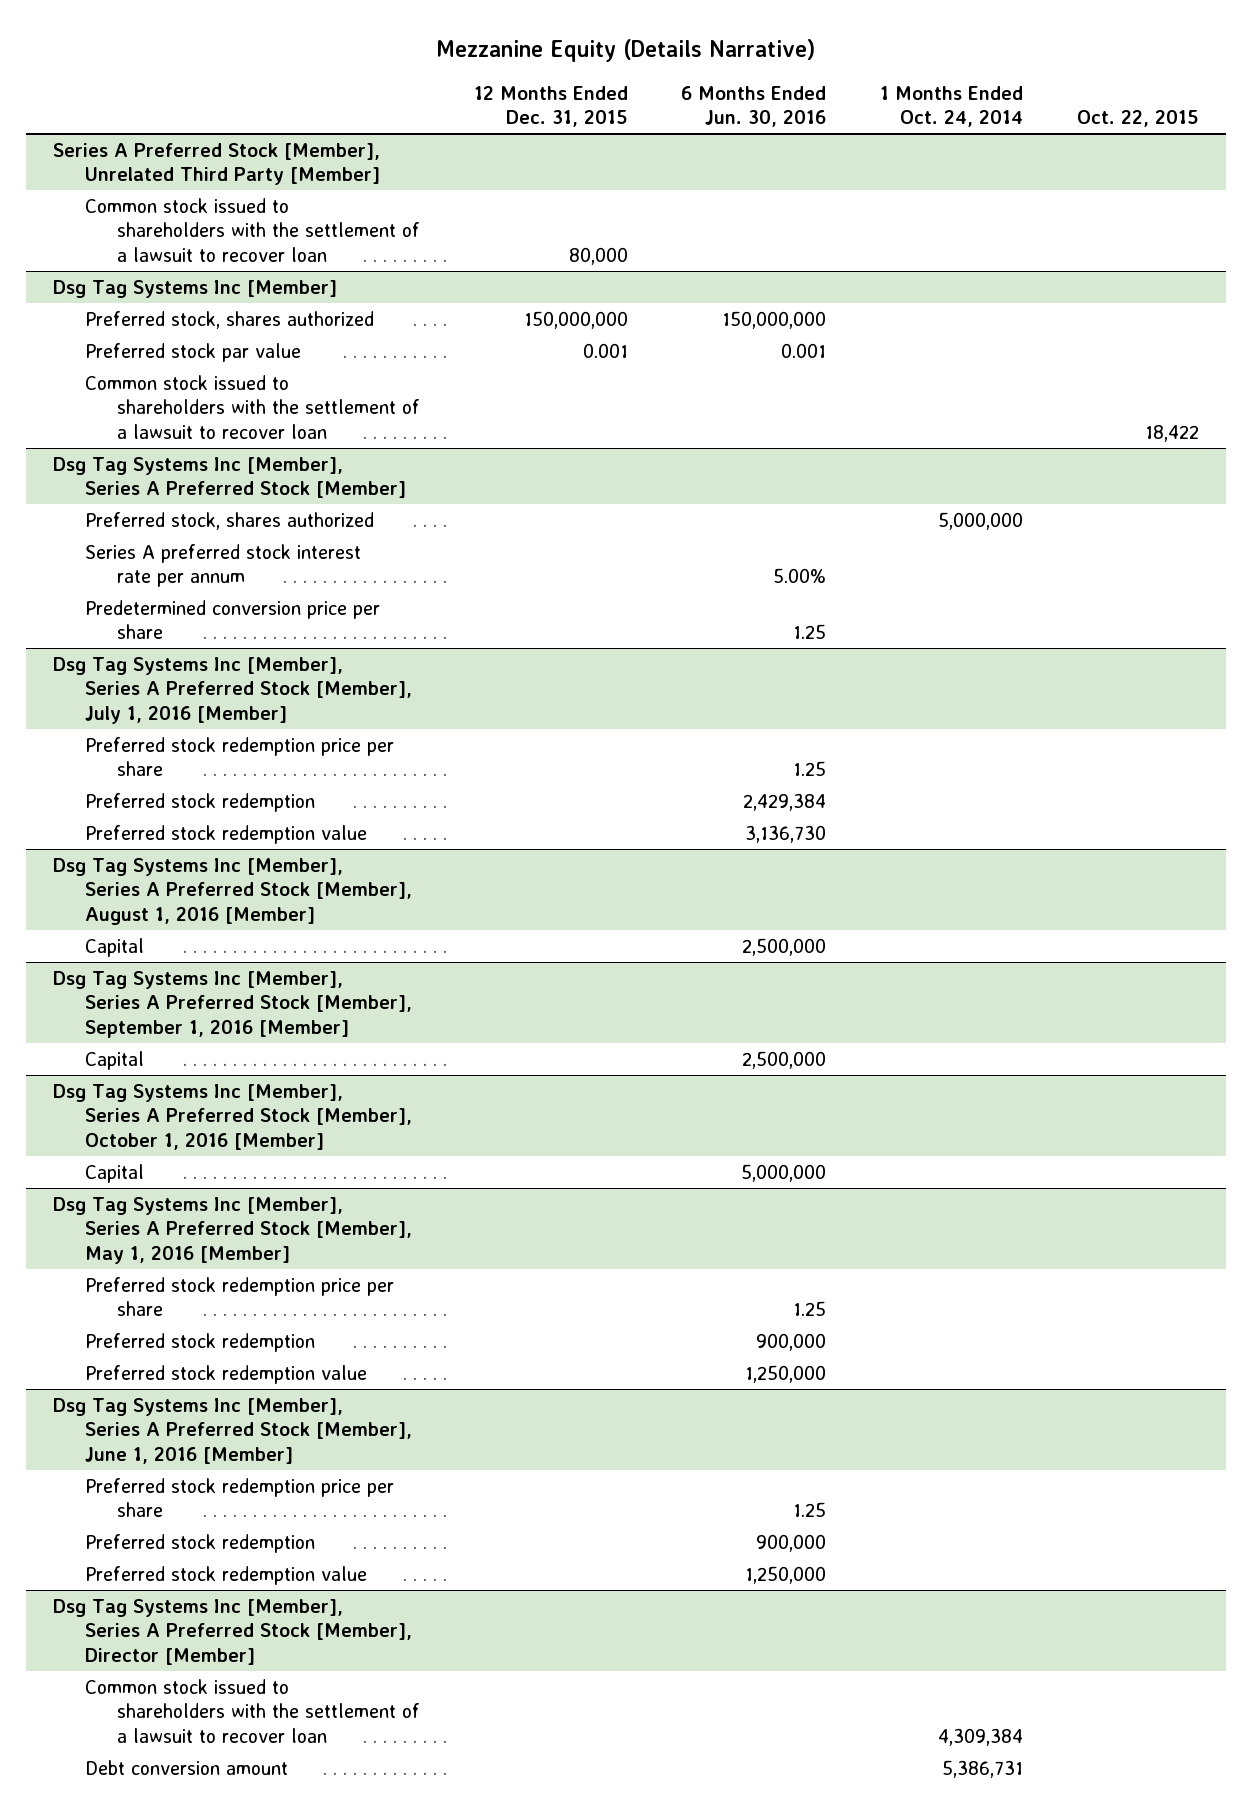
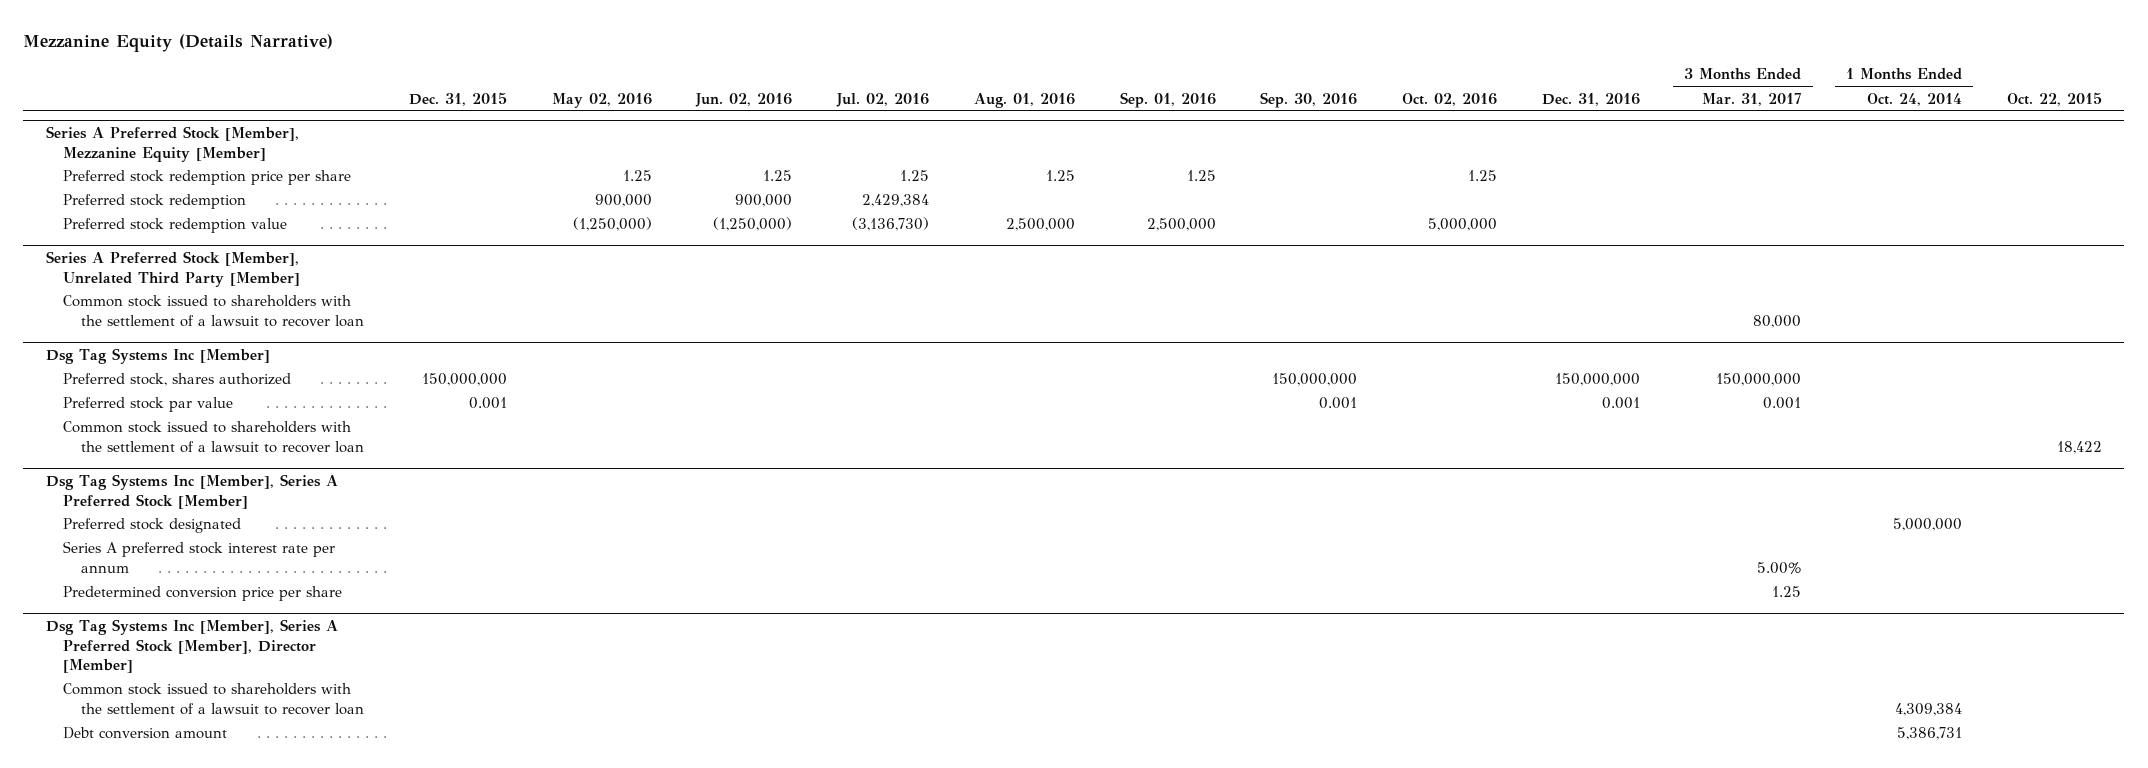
- | 12 Months Ended Dec. 31, 2015 | 6 Months Ended Jun. 30, 2016 | 1 Months Ended Oct. 24, 2014 | Oct. 22, 2015
+ | Dec. 31, 2015 | May 02, 2016 | Jun. 02, 2016 | Jul. 02, 2016 | Aug. 01, 2016 | Sep. 01, 2016 | Sep. 30, 2016 | Oct. 02, 2016 | Dec. 31, 2016 | 3 Months Ended Mar. 31, 2017 | 1 Months Ended Oct. 24, 2014 | Oct. 22, 2015
+ Series A Preferred Stock [Member], Mezzanine Equity [Member]
+ Preferred stock redemption price per share | | 1.25 | 1.25 | 1.25 | 1.25 | 1.25 | | 1.25 | | | |
+ Preferred stock redemption | | 900,000 | 900,000 | 2,429,384 | | | | | | | |
+ Preferred stock redemption value | | (1,250,000) | (1,250,000) | (3,136,730) | 2,500,000 | 2,500,000 | | 5,000,000 | | | |
@ Dsg Tag Systems Inc [Member], Series A Preferred Stock [Member]
- Preferred stock, shares authorized | | | 5,000,000 |
+ Preferred stock designated | | | | | | | | | | | 5,000,000 |
- Dsg Tag Systems Inc [Member], Series A Preferred Stock [Member], July 1, 2016 [Member]
- Preferred stock redemption price per share | | 1.25 | |
- Preferred stock redemption | | 2,429,384 | |
- Preferred stock redemption value | | 3,136,730 | |
- Dsg Tag Systems Inc [Member], Series A Preferred Stock [Member], August 1, 2016 [Member]
- Capital | | 2,500,000 | |
- Dsg Tag Systems Inc [Member], Series A Preferred Stock [Member], September 1, 2016 [Member]
- Capital | | 2,500,000 | |
- Dsg Tag Systems Inc [Member], Series A Preferred Stock [Member], October 1, 2016 [Member]
- Capital | | 5,000,000 | |
- Dsg Tag Systems Inc [Member], Series A Preferred Stock [Member], May 1, 2016 [Member]
- Preferred stock redemption price per share | | 1.25 | |
- Preferred stock redemption | | 900,000 | |
- Preferred stock redemption value | | 1,250,000 | |
- Dsg Tag Systems Inc [Member], Series A Preferred Stock [Member], June 1, 2016 [Member]
- Preferred stock redemption price per share | | 1.25 | |
- Preferred stock redemption | | 900,000 | |
- Preferred stock redemption value | | 1,250,000 | |

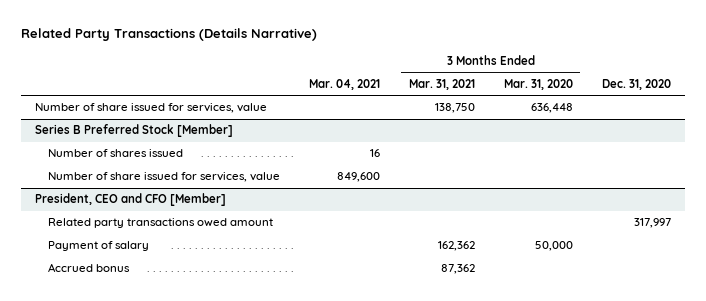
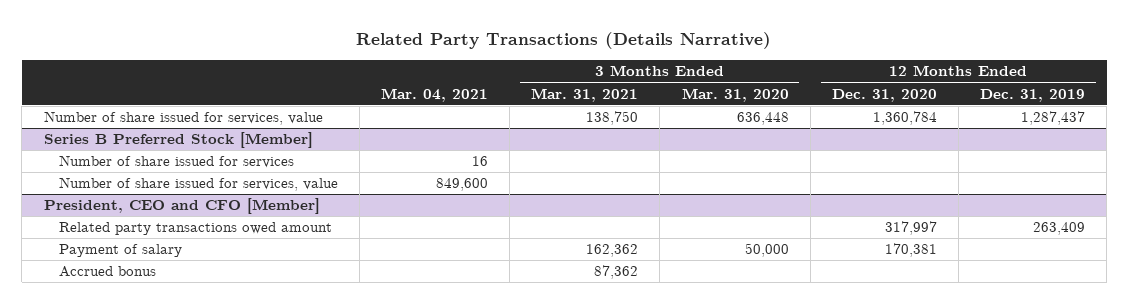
- | Mar. 04, 2021 | 3 Months Ended Mar. 31, 2021 | 3 Months Ended Mar. 31, 2020 | Dec. 31, 2020
+ | Mar. 04, 2021 | 3 Months Ended Mar. 31, 2021 | 3 Months Ended Mar. 31, 2020 | 12 Months Ended Dec. 31, 2020 | 12 Months Ended Dec. 31, 2019
@ Series B Preferred Stock [Member]
- Number of shares issued | 16 | | |
+ Number of share issued for services | 16 | | | |

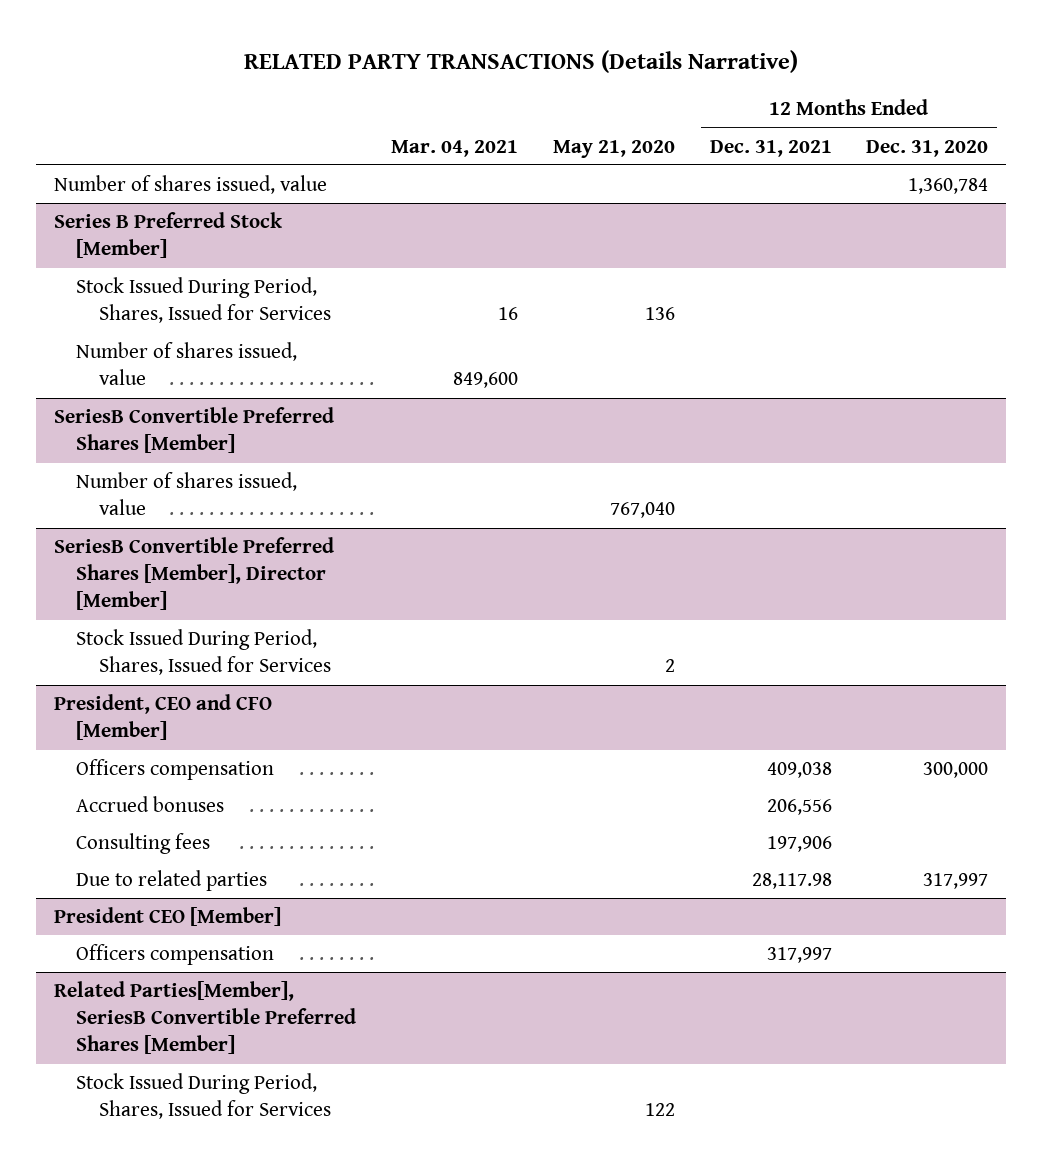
- Related Party Transactions (Details Narrative)
+ RELATED PARTY TRANSACTIONS (Details Narrative)
- | Mar. 04, 2021 | 3 Months Ended Mar. 31, 2021 | 3 Months Ended Mar. 31, 2020 | 12 Months Ended Dec. 31, 2020 | 12 Months Ended Dec. 31, 2019
+ | Mar. 04, 2021 | May 21, 2020 | 12 Months Ended Dec. 31, 2021 | 12 Months Ended Dec. 31, 2020
- Number of share issued for services, value | | 138,750 | 636,448 | 1,360,784 | 1,287,437
+ Number of shares issued, value | | | | 1,360,784
@ Series B Preferred Stock [Member]
- Number of share issued for services | 16 | | | |
- Number of share issued for services, value | 849,600 | | | |
+ Stock Issued During Period, Shares, Issued for Services | 16 | 136 | |
+ Number of shares issued, value | 849,600 | | |
+ SeriesB Convertible Preferred Shares [Member]
+ Number of shares issued, value | | 767,040 | |
+ SeriesB Convertible Preferred Shares [Member], Director [Member]
+ Stock Issued During Period, Shares, Issued for Services | | 2 | |
@ President, CEO and CFO [Member]
- Related party transactions owed amount | | | | 317,997 | 263,409
- Payment of salary | | 162,362 | 50,000 | 170,381 |
- Accrued bonus | | 87,362 | | |
+ Officers compensation | | | 409,038 | 300,000
+ Accrued bonuses | | | 206,556 |
+ Consulting fees | | | 197,906 |
+ Due to related parties | | | 28,117.98 | 317,997
+ President CEO [Member]
+ Officers compensation | | | 317,997 |
+ Related Parties[Member], SeriesB Convertible Preferred Shares [Member]
+ Stock Issued During Period, Shares, Issued for Services | | 122 | |

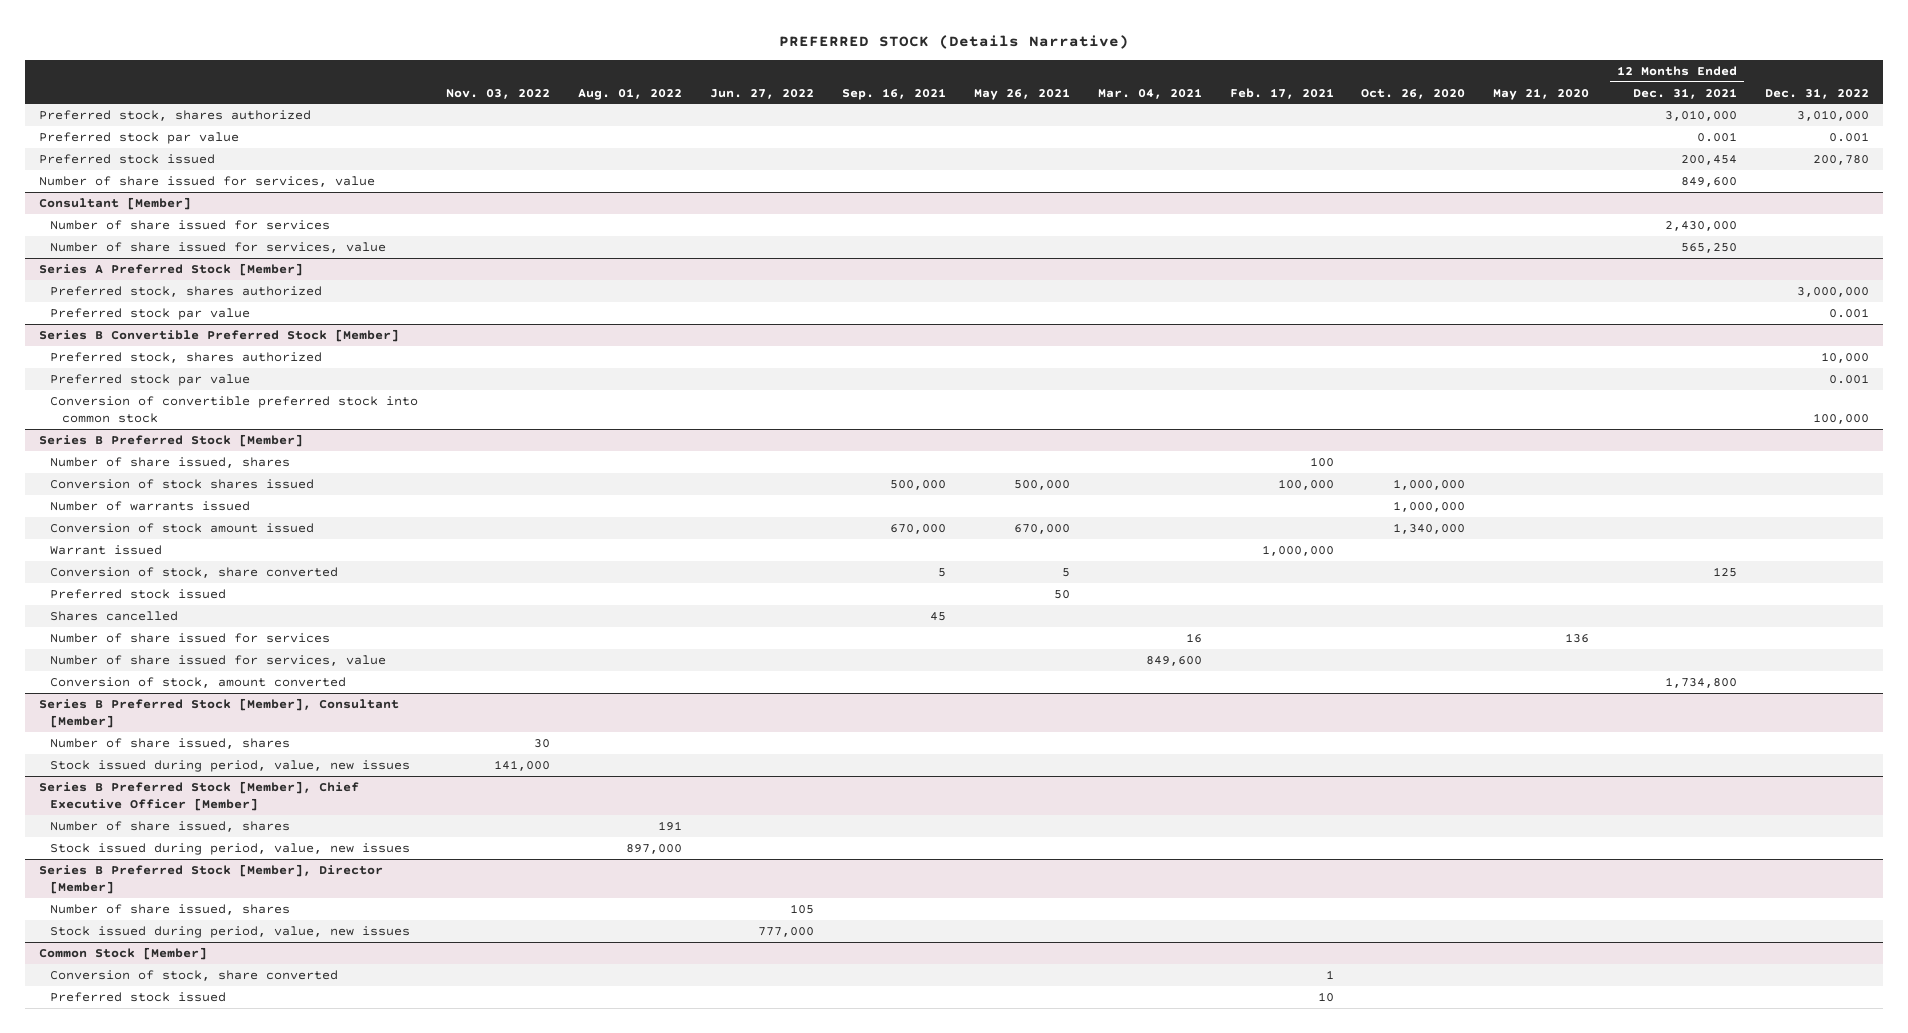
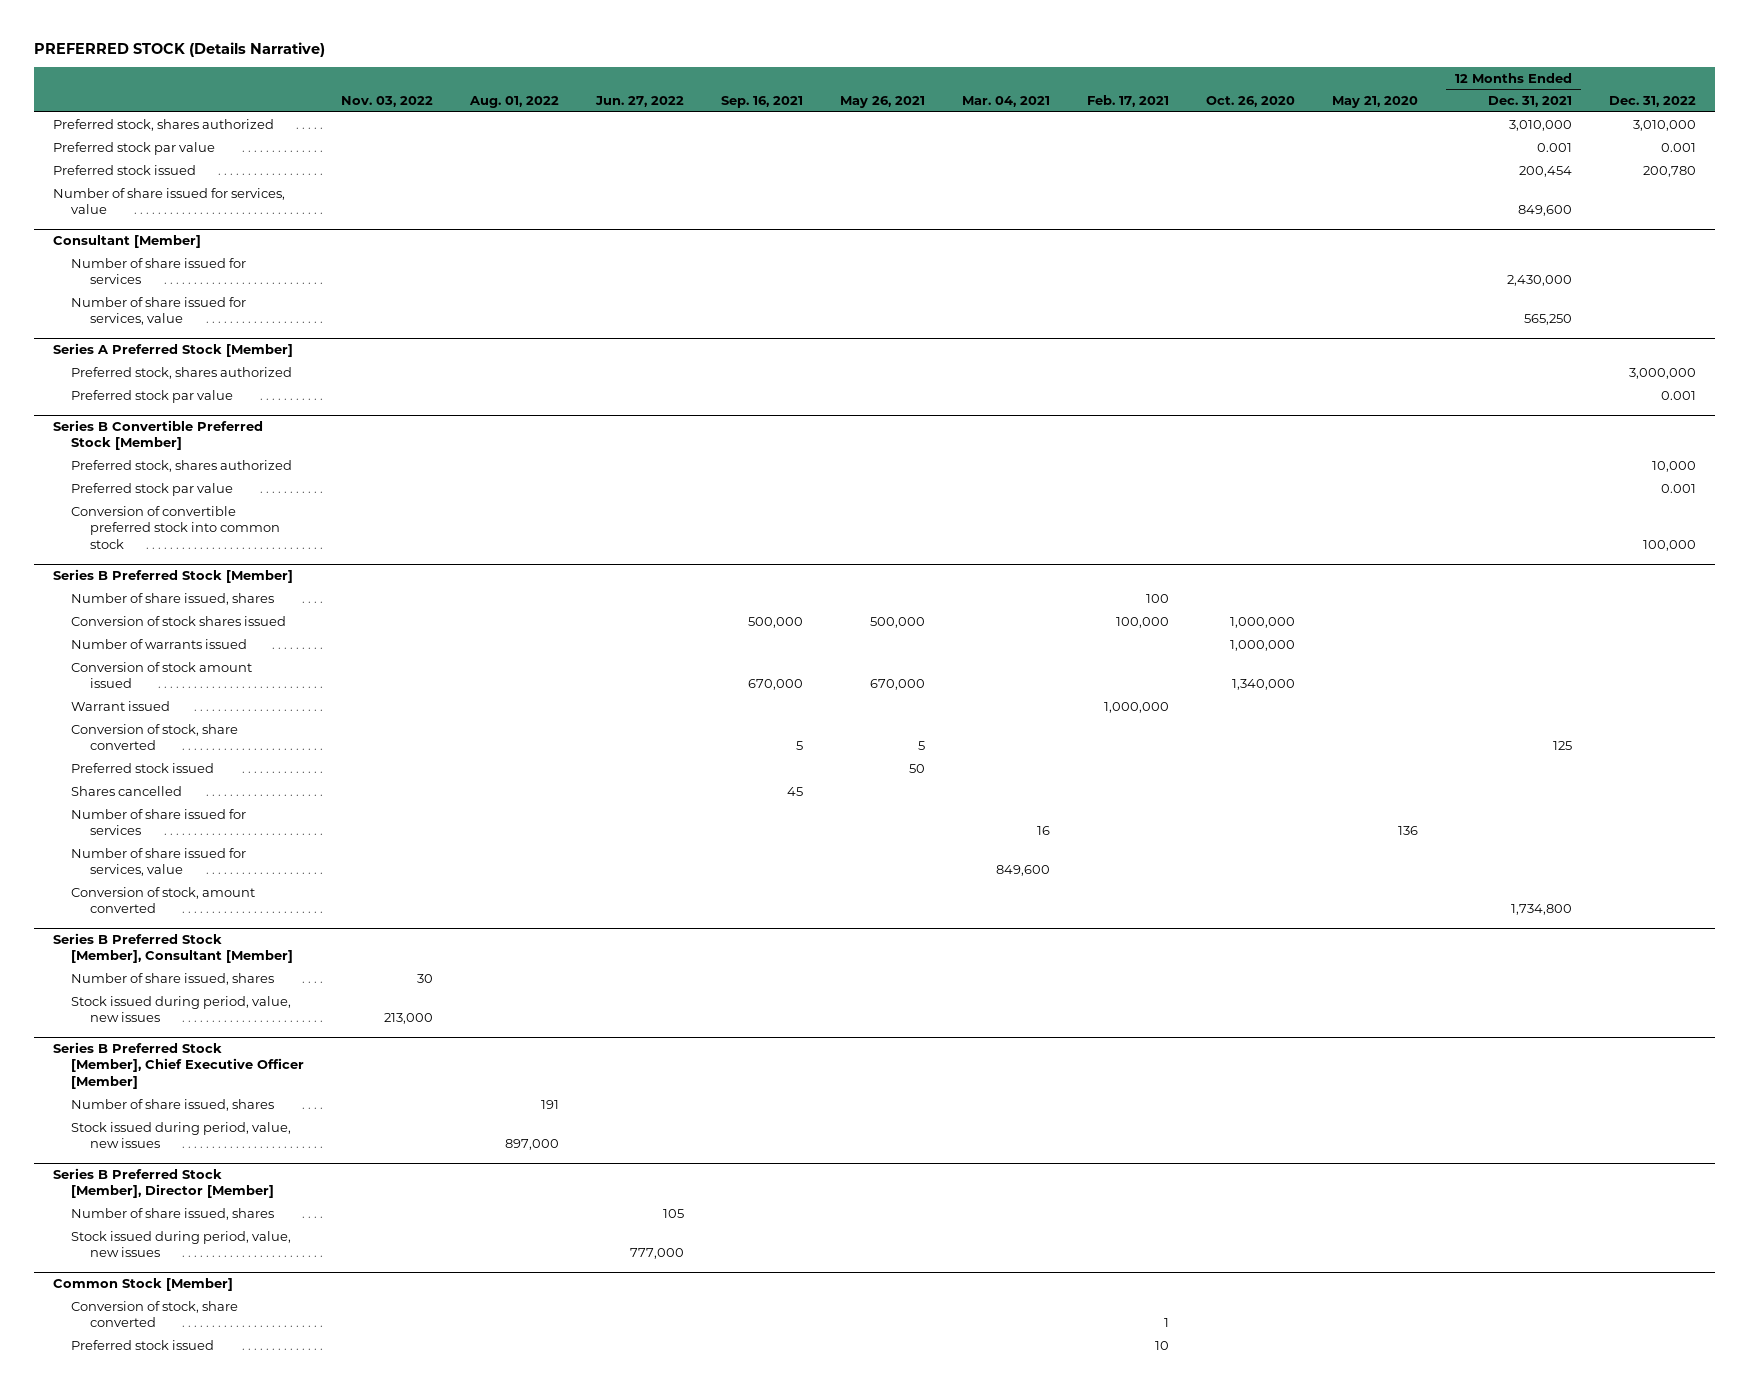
@ Series B Preferred Stock [Member], Consultant [Member]
- Stock issued during period, value, new issues | 141,000 | | | | | | | | | |
+ Stock issued during period, value, new issues | 213,000 | | | | | | | | | |

